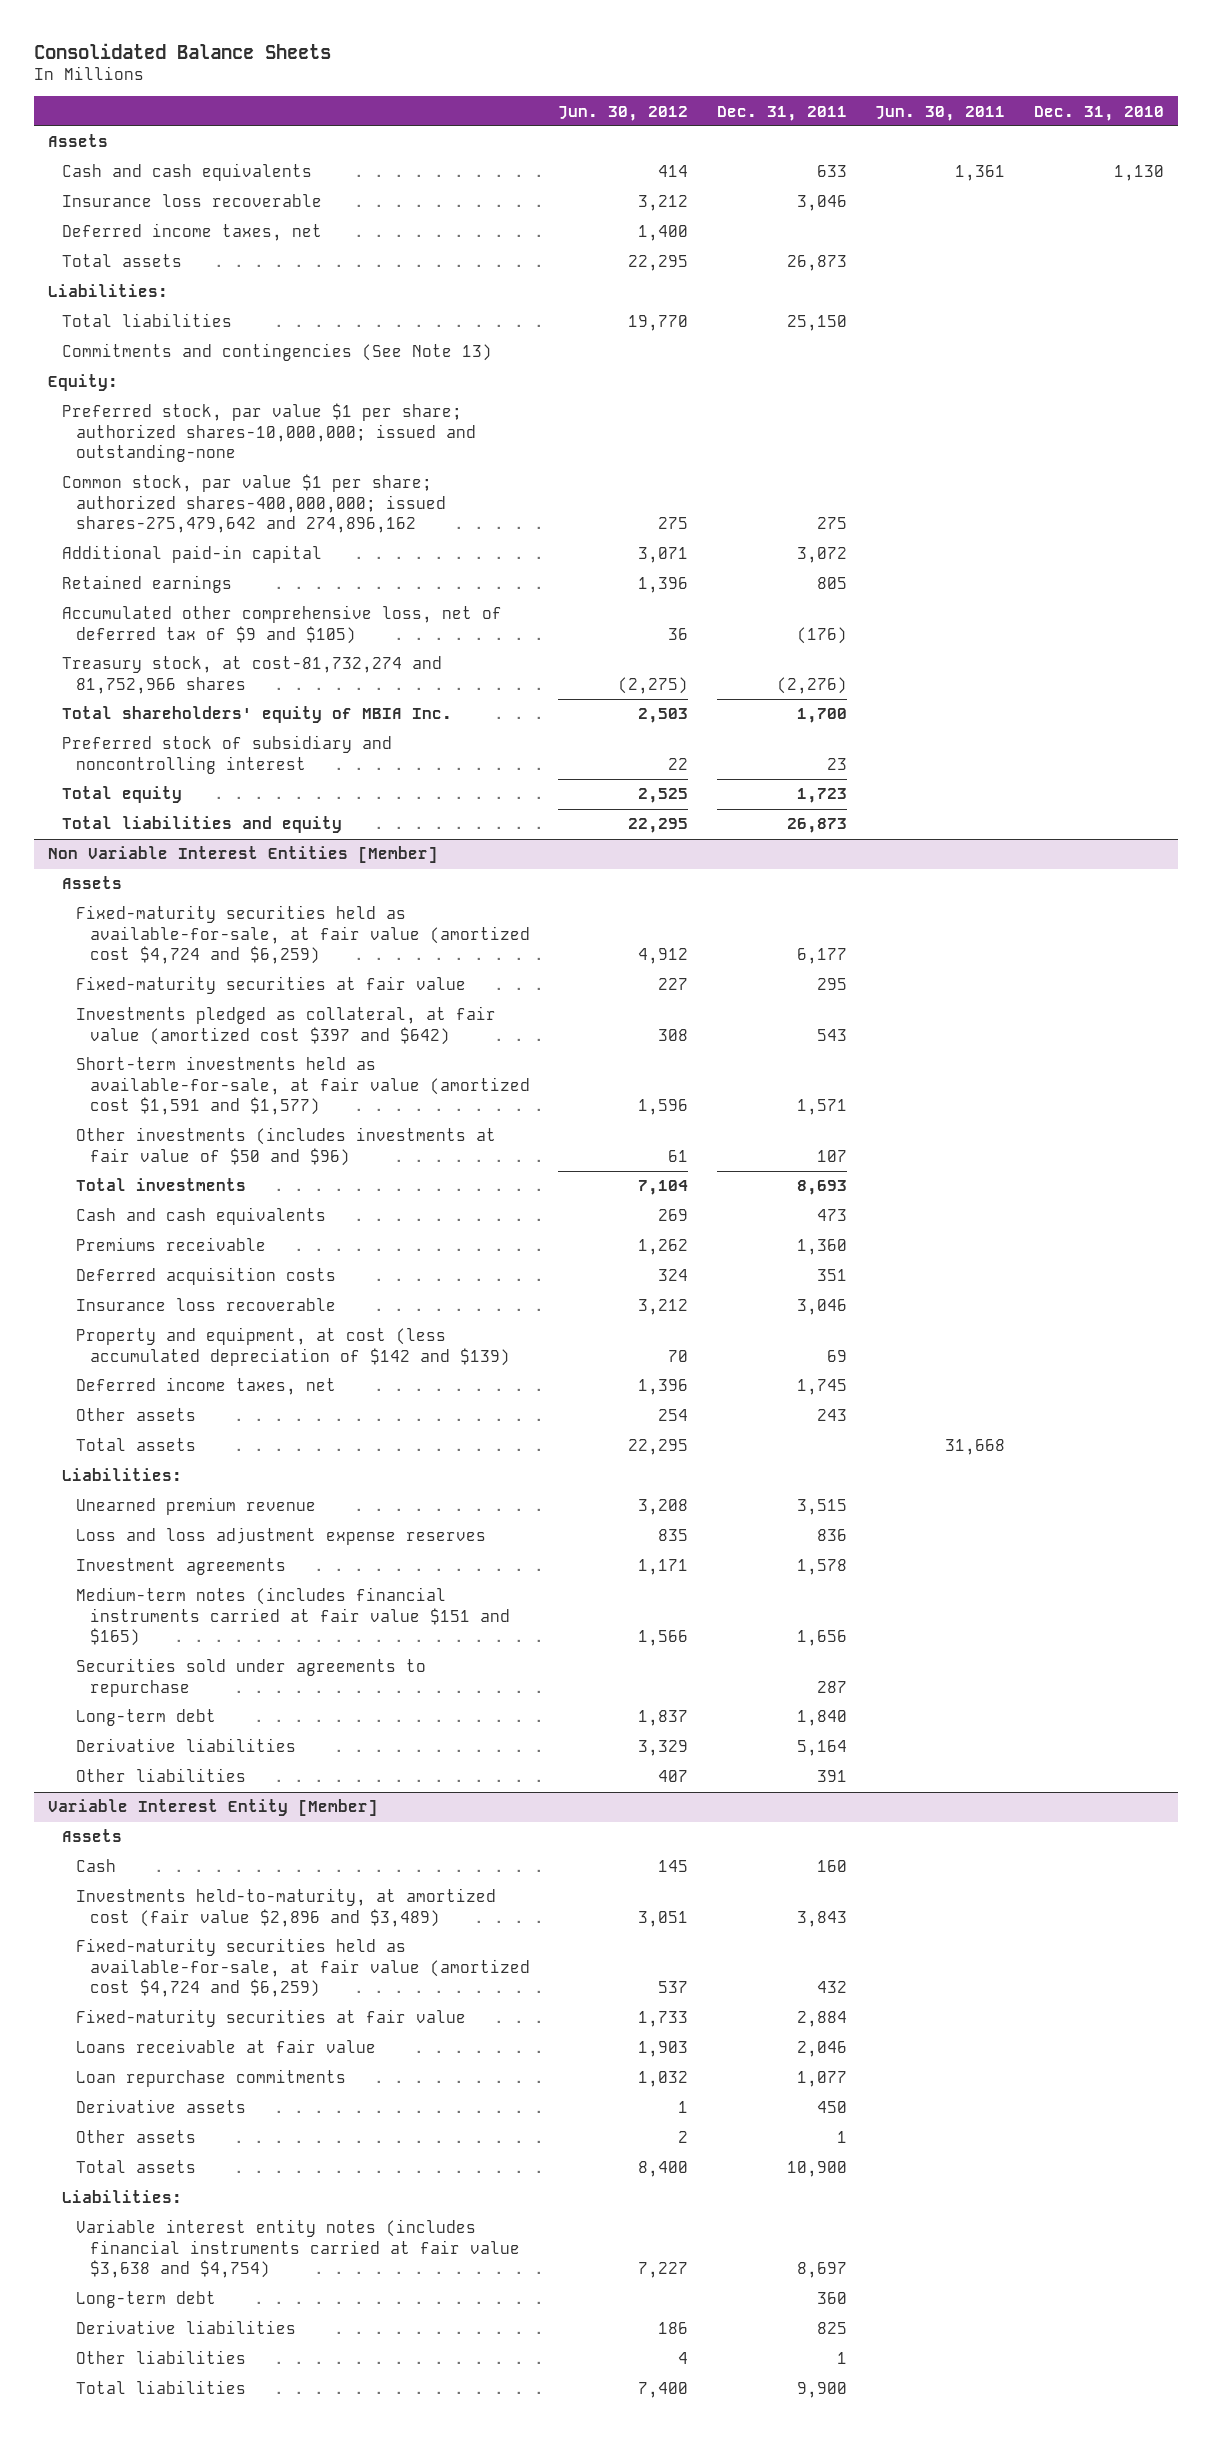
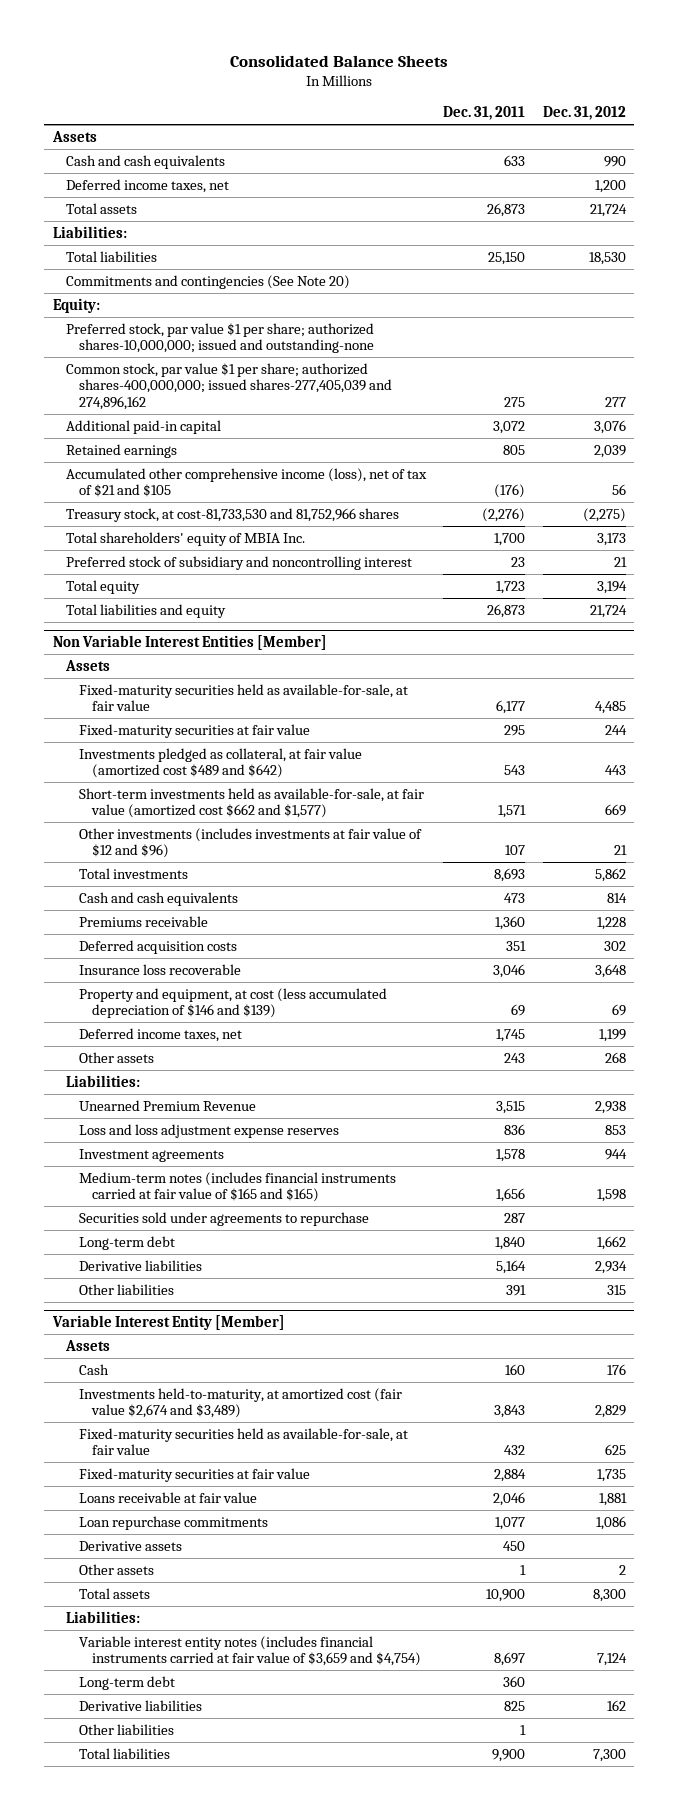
- | Jun. 30, 2012 | Dec. 31, 2011 | Jun. 30, 2011 | Dec. 31, 2010
+ | Dec. 31, 2011 | Dec. 31, 2012
- Insurance loss recoverable | 3,212 | 3,046 | |
- Commitments and contingencies (See Note 13)
+ Commitments and contingencies (See Note 20)
- Common stock, par value $1 per share; authorized shares-400,000,000; issued shares-275,479,642 and 274,896,162 | 275 | 275 | |
+ Common stock, par value $1 per share; authorized shares-400,000,000; issued shares-277,405,039 and 274,896,162 | 275 | 277
- Accumulated other comprehensive loss, net of deferred tax of $9 and $105) | 36 | (176) | |
- Treasury stock, at cost-81,732,274 and 81,752,966 shares | (2,275) | (2,276) | |
+ Accumulated other comprehensive income (loss), net of tax of $21 and $105 | (176) | 56
+ Treasury stock, at cost-81,733,530 and 81,752,966 shares | (2,276) | (2,275)
@ Non Variable Interest Entities [Member]
- Fixed-maturity securities held as available-for-sale, at fair value (amortized cost $4,724 and $6,259) | 4,912 | 6,177 | |
+ Fixed-maturity securities held as available-for-sale, at fair value | 6,177 | 4,485
- Investments pledged as collateral, at fair value (amortized cost $397 and $642) | 308 | 543 | |
- Short-term investments held as available-for-sale, at fair value (amortized cost $1,591 and $1,577) | 1,596 | 1,571 | |
- Other investments (includes investments at fair value of $50 and $96) | 61 | 107 | |
+ Investments pledged as collateral, at fair value (amortized cost $489 and $642) | 543 | 443
+ Short-term investments held as available-for-sale, at fair value (amortized cost $662 and $1,577) | 1,571 | 669
+ Other investments (includes investments at fair value of $12 and $96) | 107 | 21
- Property and equipment, at cost (less accumulated depreciation of $142 and $139) | 70 | 69 | |
+ Property and equipment, at cost (less accumulated depreciation of $146 and $139) | 69 | 69
- Total assets | 22,295 | | 31,668 |
- Unearned premium revenue | 3,208 | 3,515 | |
+ Unearned Premium Revenue | 3,515 | 2,938
- Medium-term notes (includes financial instruments carried at fair value $151 and $165) | 1,566 | 1,656 | |
+ Medium-term notes (includes financial instruments carried at fair value of $165 and $165) | 1,656 | 1,598
@ Variable Interest Entity [Member]
- Investments held-to-maturity, at amortized cost (fair value $2,896 and $3,489) | 3,051 | 3,843 | |
- Fixed-maturity securities held as available-for-sale, at fair value (amortized cost $4,724 and $6,259) | 537 | 432 | |
+ Investments held-to-maturity, at amortized cost (fair value $2,674 and $3,489) | 3,843 | 2,829
+ Fixed-maturity securities held as available-for-sale, at fair value | 432 | 625
- Variable interest entity notes (includes financial instruments carried at fair value $3,638 and $4,754) | 7,227 | 8,697 | |
+ Variable interest entity notes (includes financial instruments carried at fair value of $3,659 and $4,754) | 8,697 | 7,124

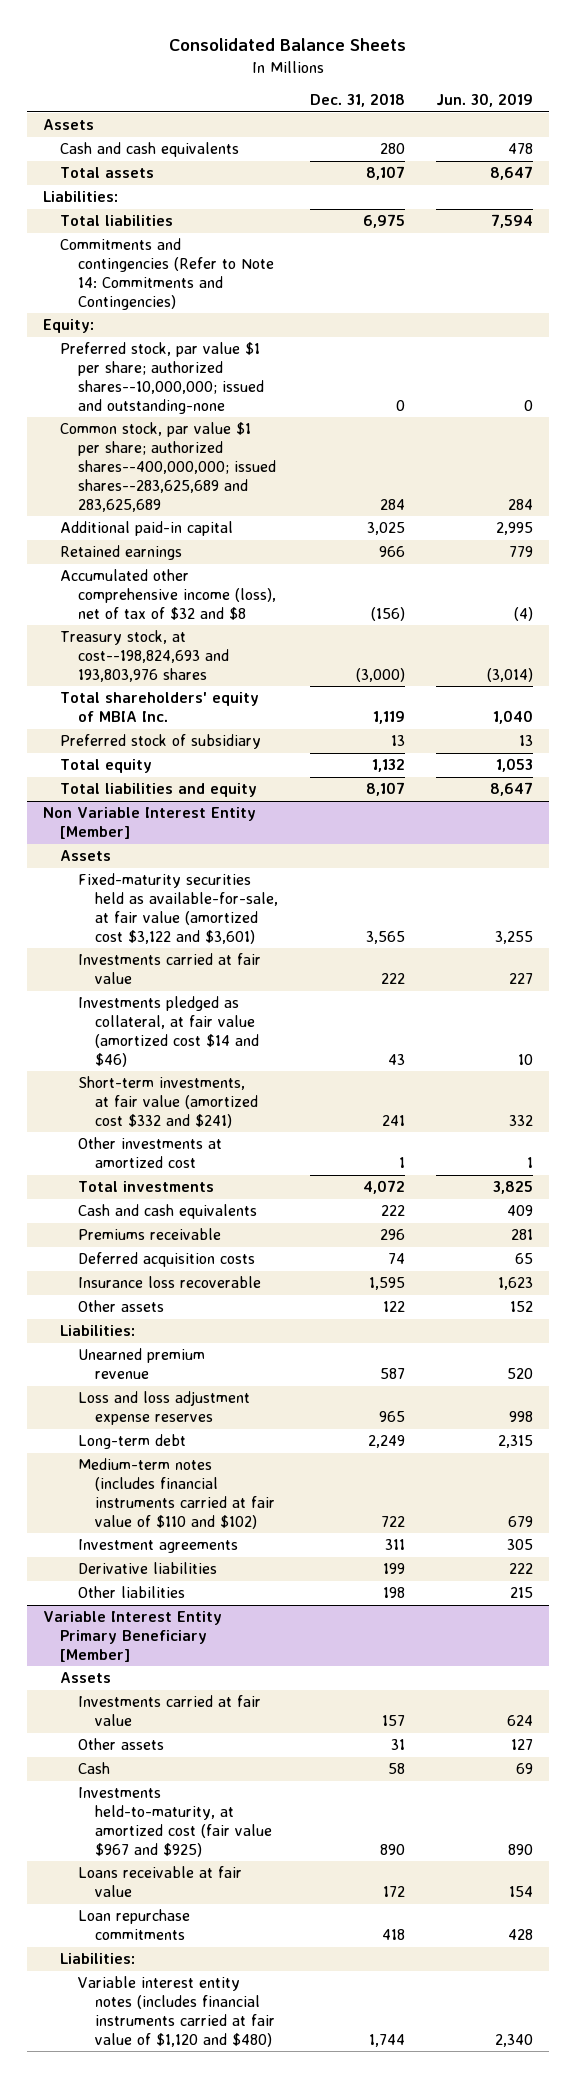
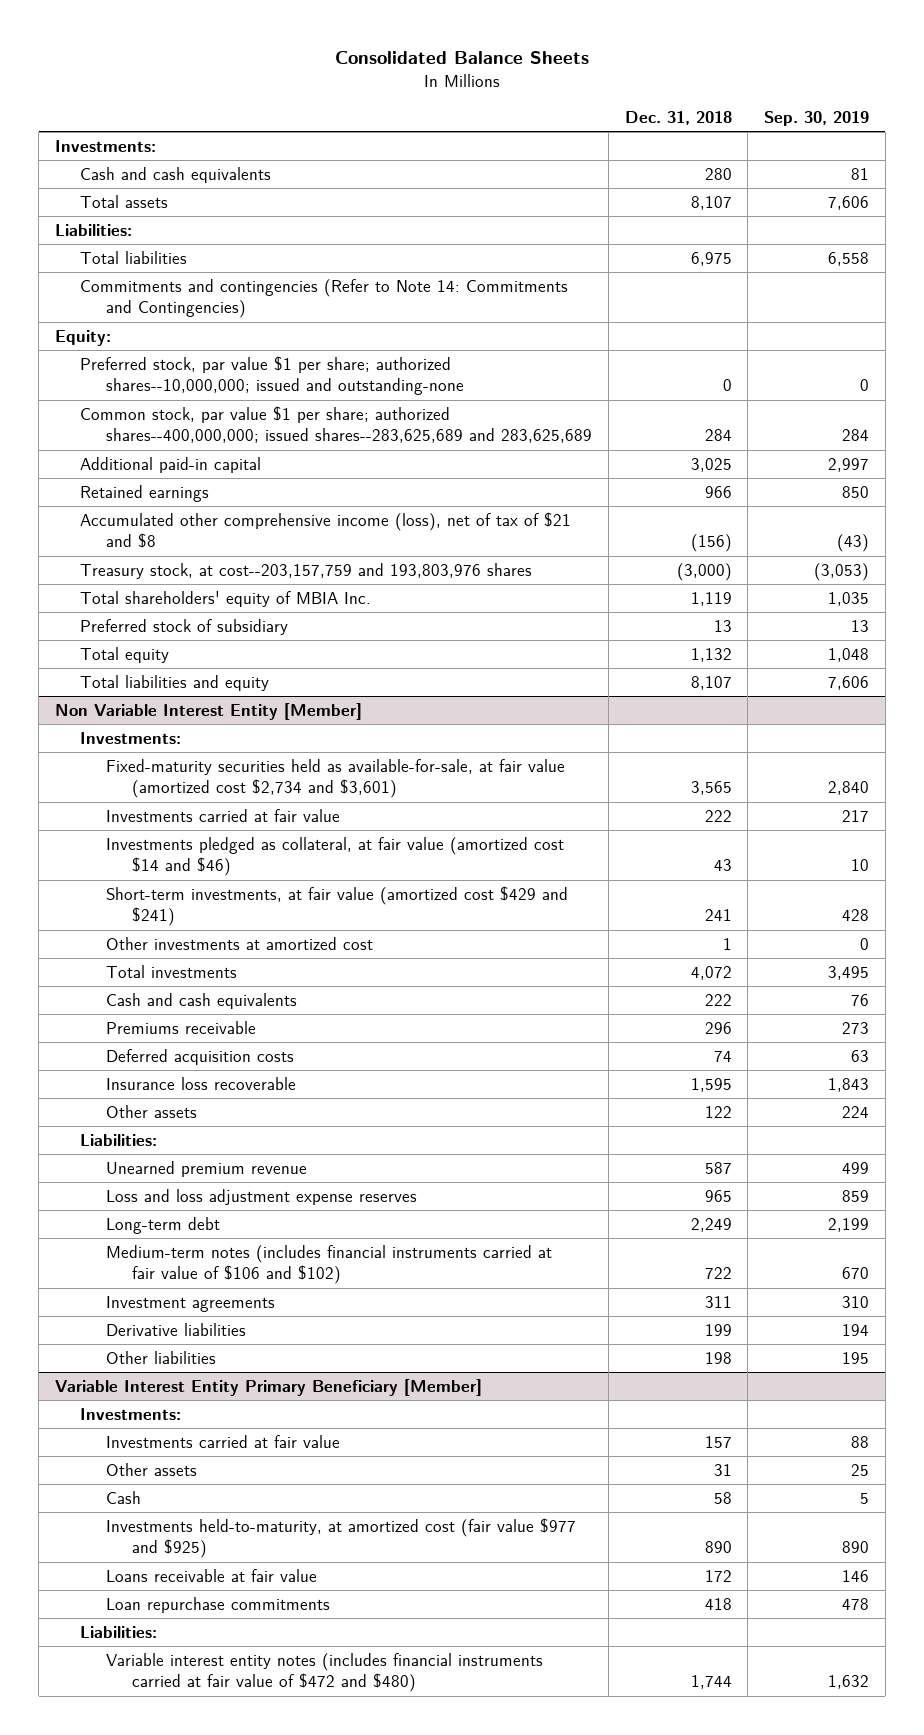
- | Dec. 31, 2018 | Jun. 30, 2019
+ | Dec. 31, 2018 | Sep. 30, 2019
- Assets
+ Investments:
- Accumulated other comprehensive income (loss), net of tax of $32 and $8 | (156) | (4)
- Treasury stock, at cost--198,824,693 and 193,803,976 shares | (3,000) | (3,014)
+ Accumulated other comprehensive income (loss), net of tax of $21 and $8 | (156) | (43)
+ Treasury stock, at cost--203,157,759 and 193,803,976 shares | (3,000) | (3,053)
@ Non Variable Interest Entity [Member]
- Assets
- Fixed-maturity securities held as available-for-sale, at fair value (amortized cost $3,122 and $3,601) | 3,565 | 3,255
+ Investments:
+ Fixed-maturity securities held as available-for-sale, at fair value (amortized cost $2,734 and $3,601) | 3,565 | 2,840
- Short-term investments, at fair value (amortized cost $332 and $241) | 241 | 332
+ Short-term investments, at fair value (amortized cost $429 and $241) | 241 | 428
- Medium-term notes (includes financial instruments carried at fair value of $110 and $102) | 722 | 679
+ Medium-term notes (includes financial instruments carried at fair value of $106 and $102) | 722 | 670
@ Variable Interest Entity Primary Beneficiary [Member]
- Assets
+ Investments:
- Investments held-to-maturity, at amortized cost (fair value $967 and $925) | 890 | 890
+ Investments held-to-maturity, at amortized cost (fair value $977 and $925) | 890 | 890
- Variable interest entity notes (includes financial instruments carried at fair value of $1,120 and $480) | 1,744 | 2,340
+ Variable interest entity notes (includes financial instruments carried at fair value of $472 and $480) | 1,744 | 1,632

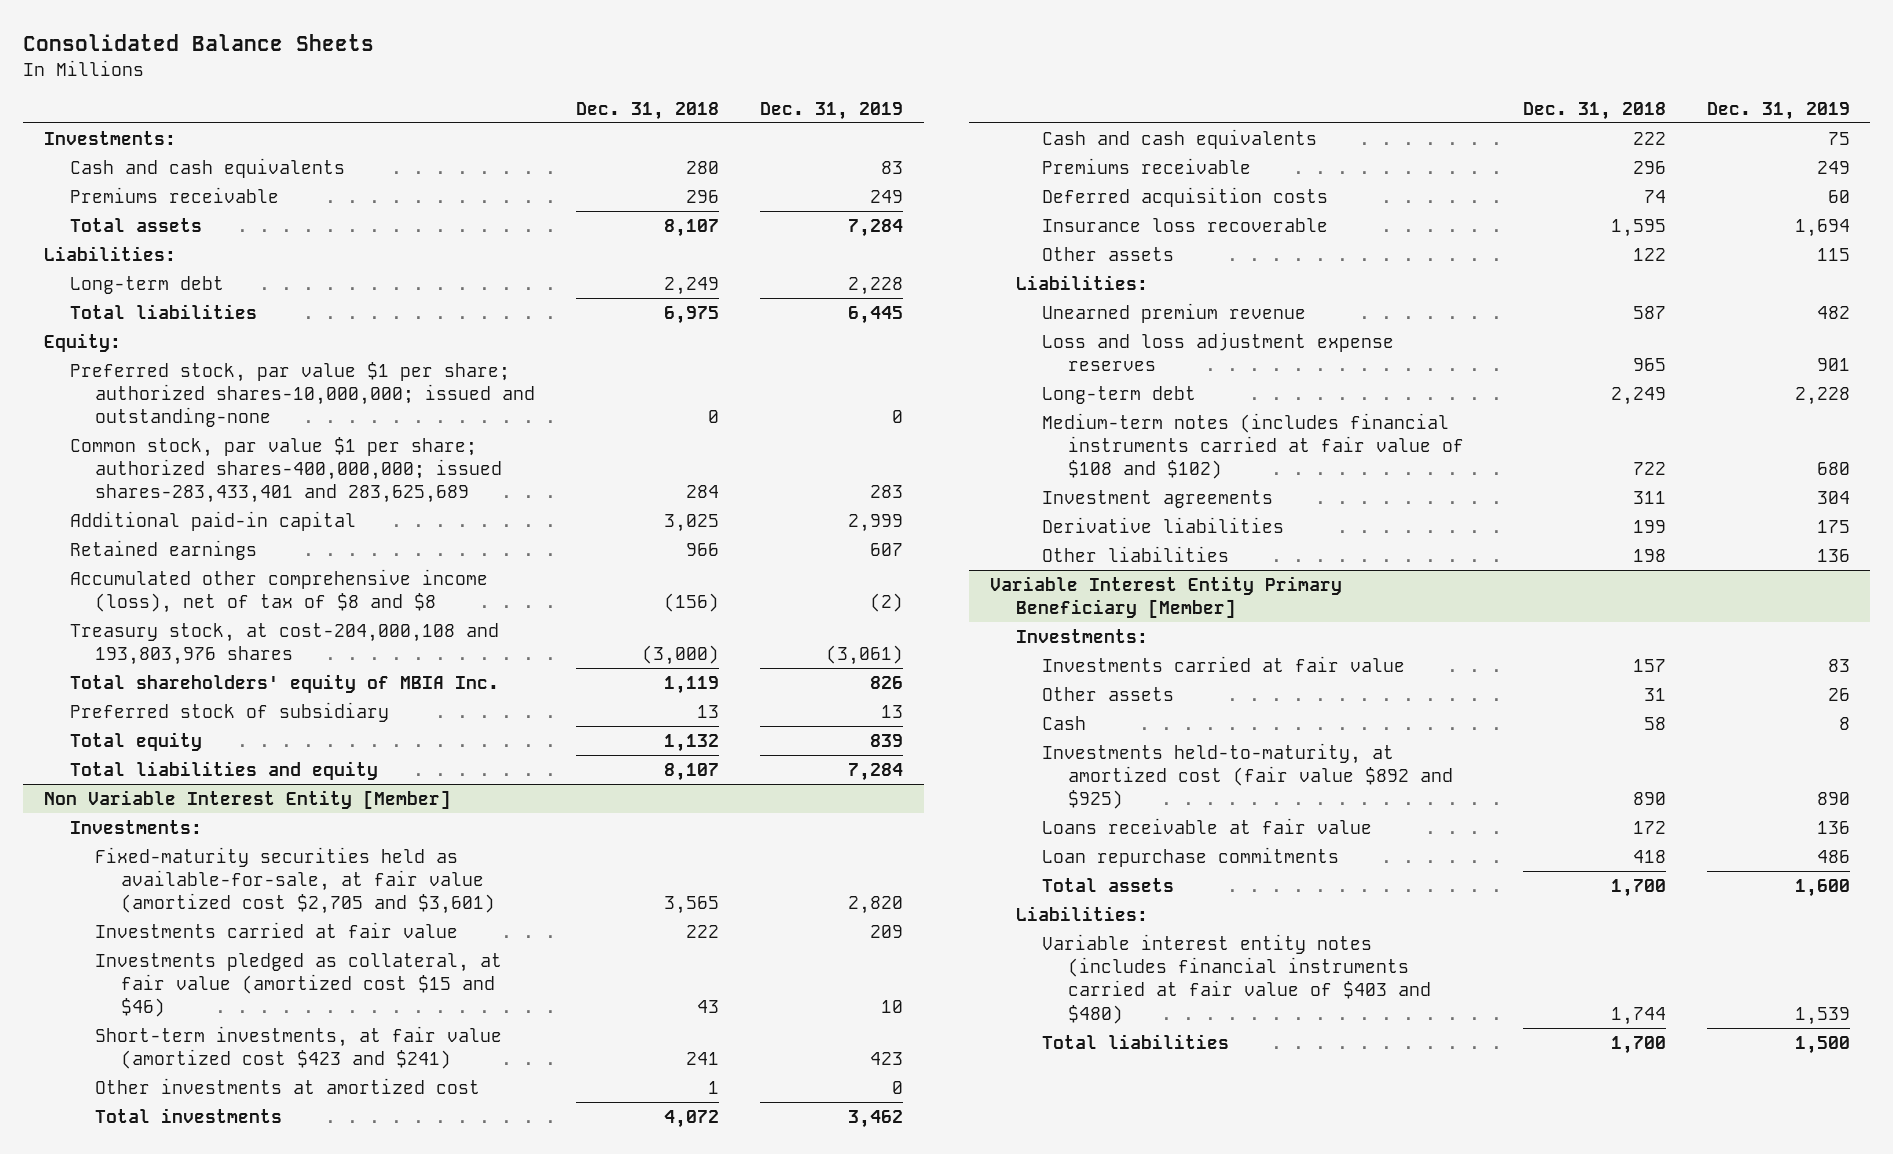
- | Dec. 31, 2018 | Sep. 30, 2019
+ | Dec. 31, 2018 | Dec. 31, 2019
+ Premiums receivable | 296 | 249
+ Long-term debt | 2,249 | 2,228
- Commitments and contingencies (Refer to Note 14: Commitments and Contingencies)
- Preferred stock, par value $1 per share; authorized shares--10,000,000; issued and outstanding-none | 0 | 0
- Common stock, par value $1 per share; authorized shares--400,000,000; issued shares--283,625,689 and 283,625,689 | 284 | 284
+ Preferred stock, par value $1 per share; authorized shares-10,000,000; issued and outstanding-none | 0 | 0
+ Common stock, par value $1 per share; authorized shares-400,000,000; issued shares-283,433,401 and 283,625,689 | 284 | 283
- Accumulated other comprehensive income (loss), net of tax of $21 and $8 | (156) | (43)
- Treasury stock, at cost--203,157,759 and 193,803,976 shares | (3,000) | (3,053)
+ Accumulated other comprehensive income (loss), net of tax of $8 and $8 | (156) | (2)
+ Treasury stock, at cost-204,000,108 and 193,803,976 shares | (3,000) | (3,061)
@ Non Variable Interest Entity [Member]
- Fixed-maturity securities held as available-for-sale, at fair value (amortized cost $2,734 and $3,601) | 3,565 | 2,840
+ Fixed-maturity securities held as available-for-sale, at fair value (amortized cost $2,705 and $3,601) | 3,565 | 2,820
- Investments pledged as collateral, at fair value (amortized cost $14 and $46) | 43 | 10
- Short-term investments, at fair value (amortized cost $429 and $241) | 241 | 428
+ Investments pledged as collateral, at fair value (amortized cost $15 and $46) | 43 | 10
+ Short-term investments, at fair value (amortized cost $423 and $241) | 241 | 423
- Medium-term notes (includes financial instruments carried at fair value of $106 and $102) | 722 | 670
+ Medium-term notes (includes financial instruments carried at fair value of $108 and $102) | 722 | 680
@ Variable Interest Entity Primary Beneficiary [Member]
- Investments held-to-maturity, at amortized cost (fair value $977 and $925) | 890 | 890
+ Investments held-to-maturity, at amortized cost (fair value $892 and $925) | 890 | 890
+ Total assets | 1,700 | 1,600
- Variable interest entity notes (includes financial instruments carried at fair value of $472 and $480) | 1,744 | 1,632
+ Variable interest entity notes (includes financial instruments carried at fair value of $403 and $480) | 1,744 | 1,539
+ Total liabilities | 1,700 | 1,500

